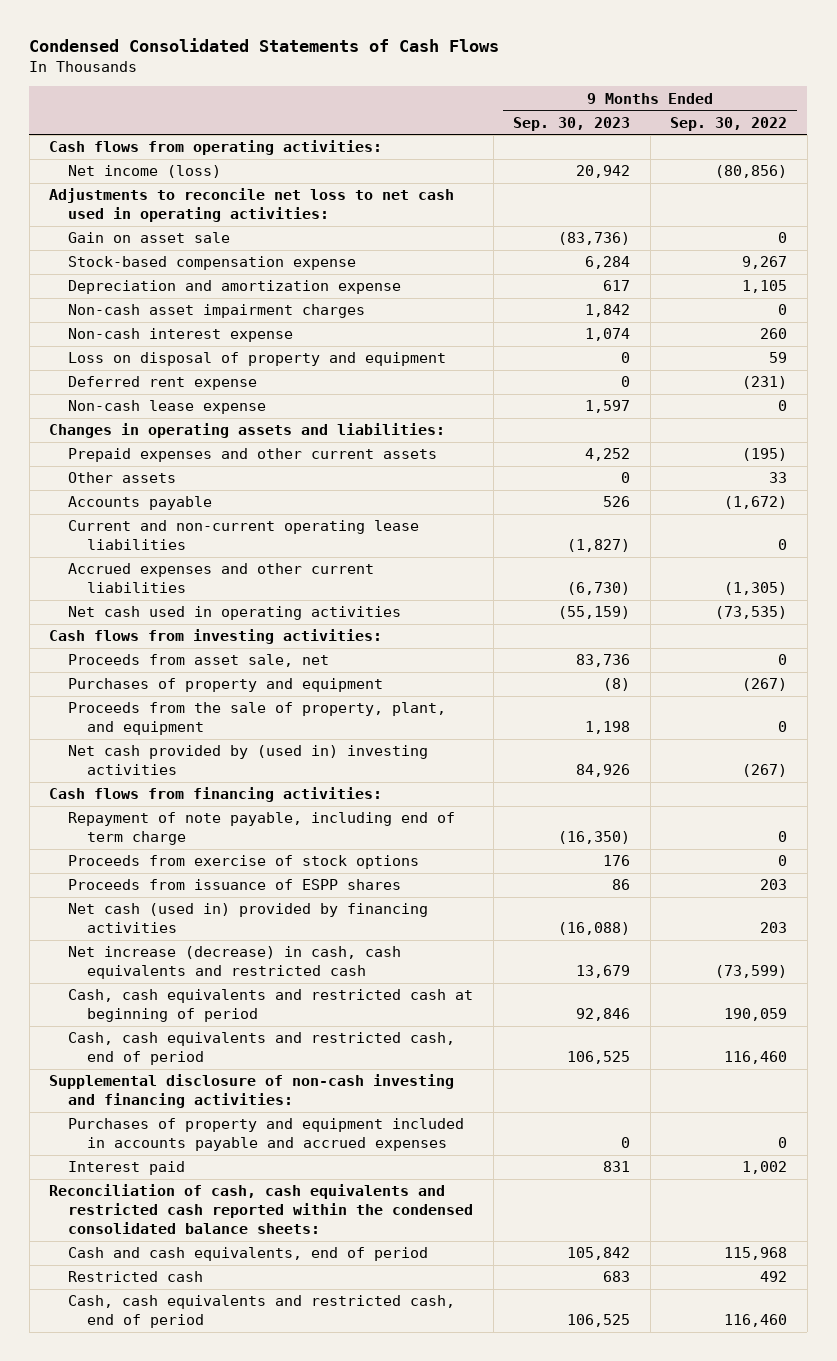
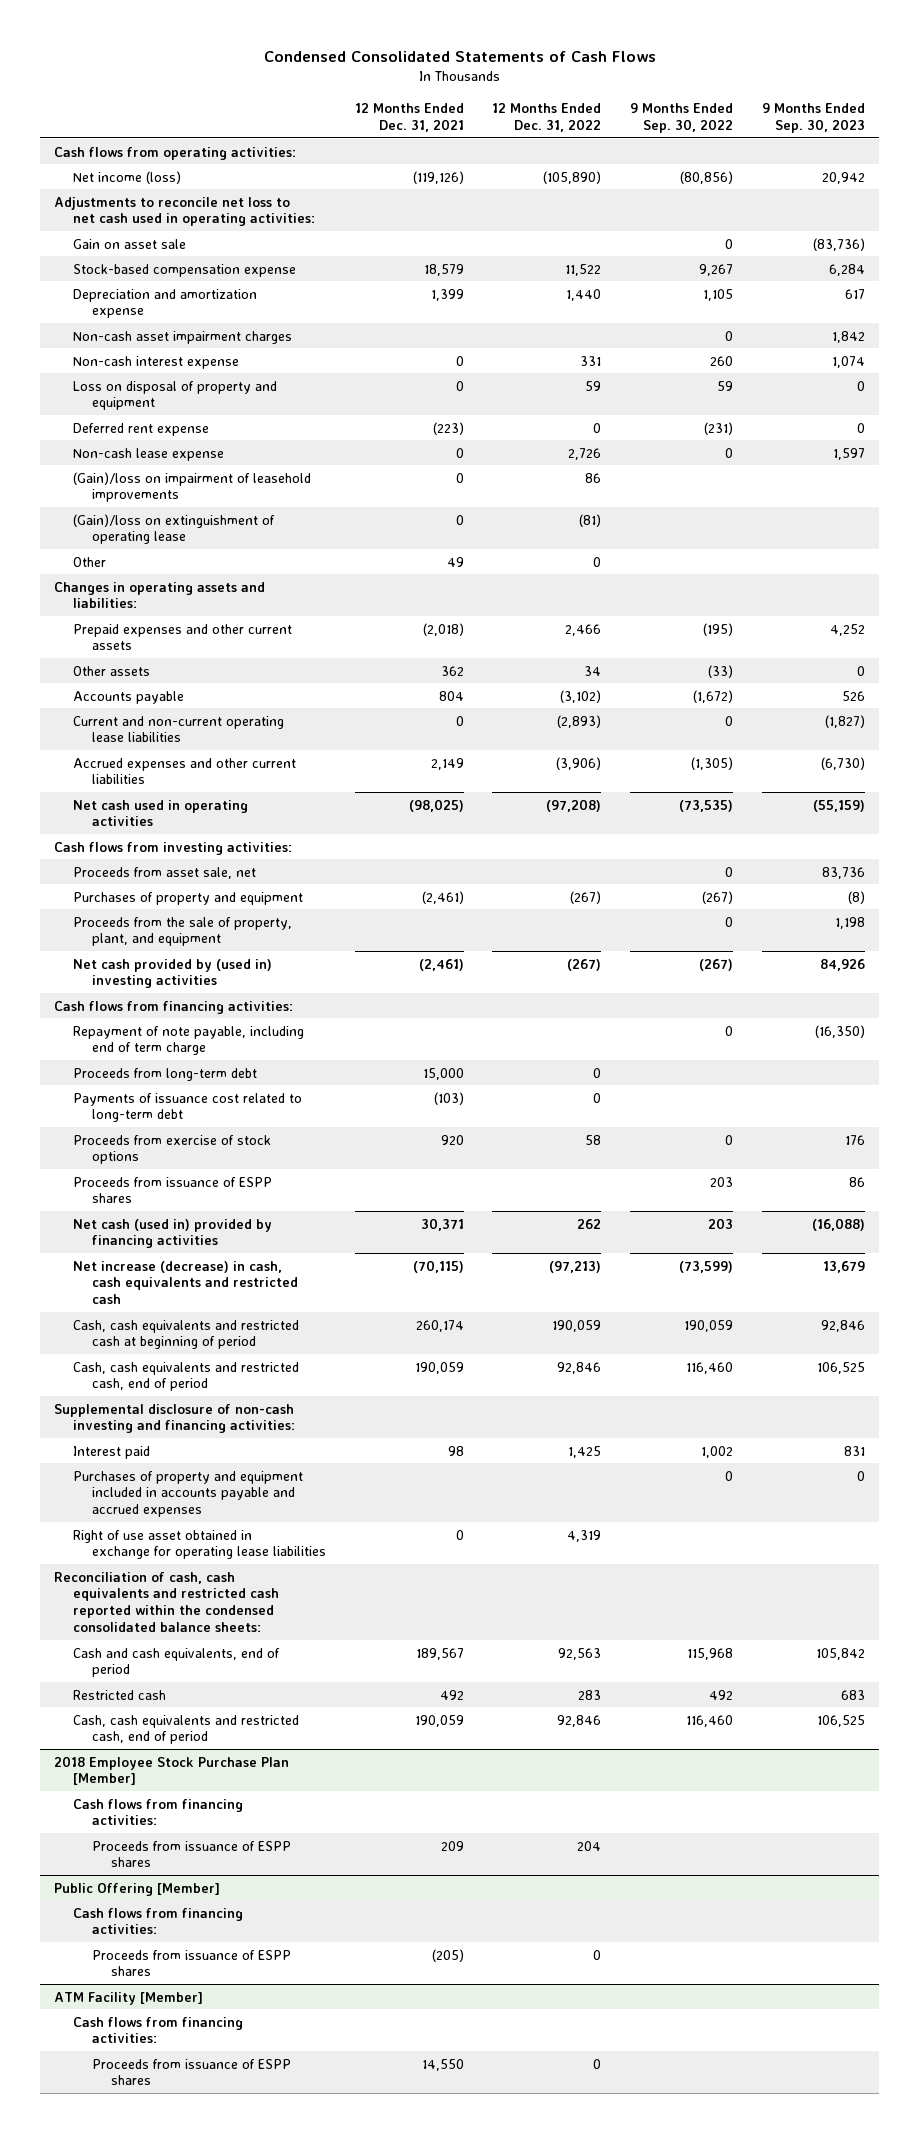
- | 9 Months Ended Sep. 30, 2023 | 9 Months Ended Sep. 30, 2022
+ | 12 Months Ended Dec. 31, 2021 | 12 Months Ended Dec. 31, 2022 | 9 Months Ended Sep. 30, 2022 | 9 Months Ended Sep. 30, 2023
+ (Gain)/loss on impairment of leasehold improvements | 0 | 86 | |
+ (Gain)/loss on extinguishment of operating lease | 0 | (81) | |
+ Other | 49 | 0 | |
- Other assets | 0 | 33
+ Other assets | 362 | 34 | (33) | 0
+ Proceeds from long-term debt | 15,000 | 0 | |
+ Payments of issuance cost related to long-term debt | (103) | 0 | |
moved down: Purchases of property and equipment included in accounts payable and accrued expenses | | | 0 | 0
+ Right of use asset obtained in exchange for operating lease liabilities | 0 | 4,319 | |
+ 2018 Employee Stock Purchase Plan [Member]
+ Cash flows from financing activities:
+ Proceeds from issuance of ESPP shares | 209 | 204 | |
+ Public Offering [Member]
+ Cash flows from financing activities:
+ Proceeds from issuance of ESPP shares | (205) | 0 | |
+ ATM Facility [Member]
+ Cash flows from financing activities:
+ Proceeds from issuance of ESPP shares | 14,550 | 0 | |

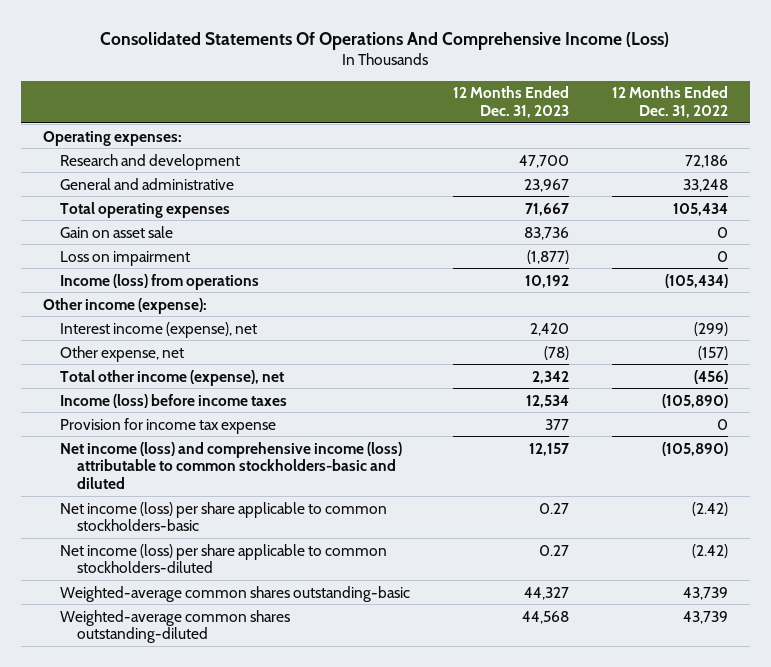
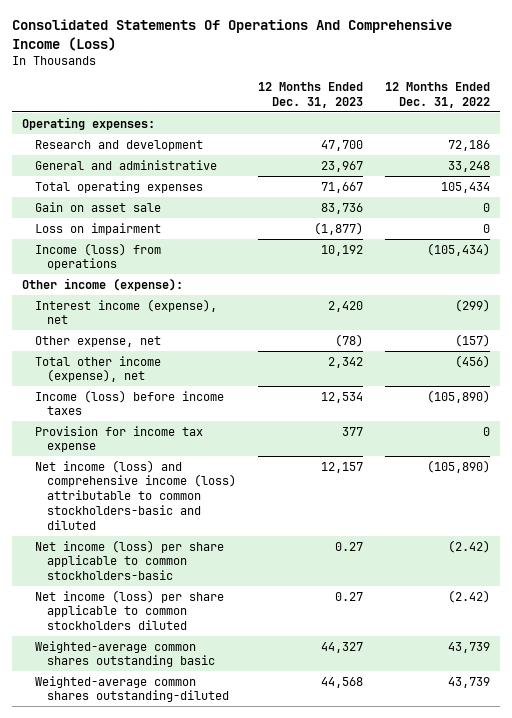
- Net income (loss) per share applicable to common stockholders-diluted | 0.27 | (2.42)
- Weighted-average common shares outstanding-basic | 44,327 | 43,739
+ Net income (loss) per share applicable to common stockholders diluted | 0.27 | (2.42)
+ Weighted-average common shares outstanding basic | 44,327 | 43,739

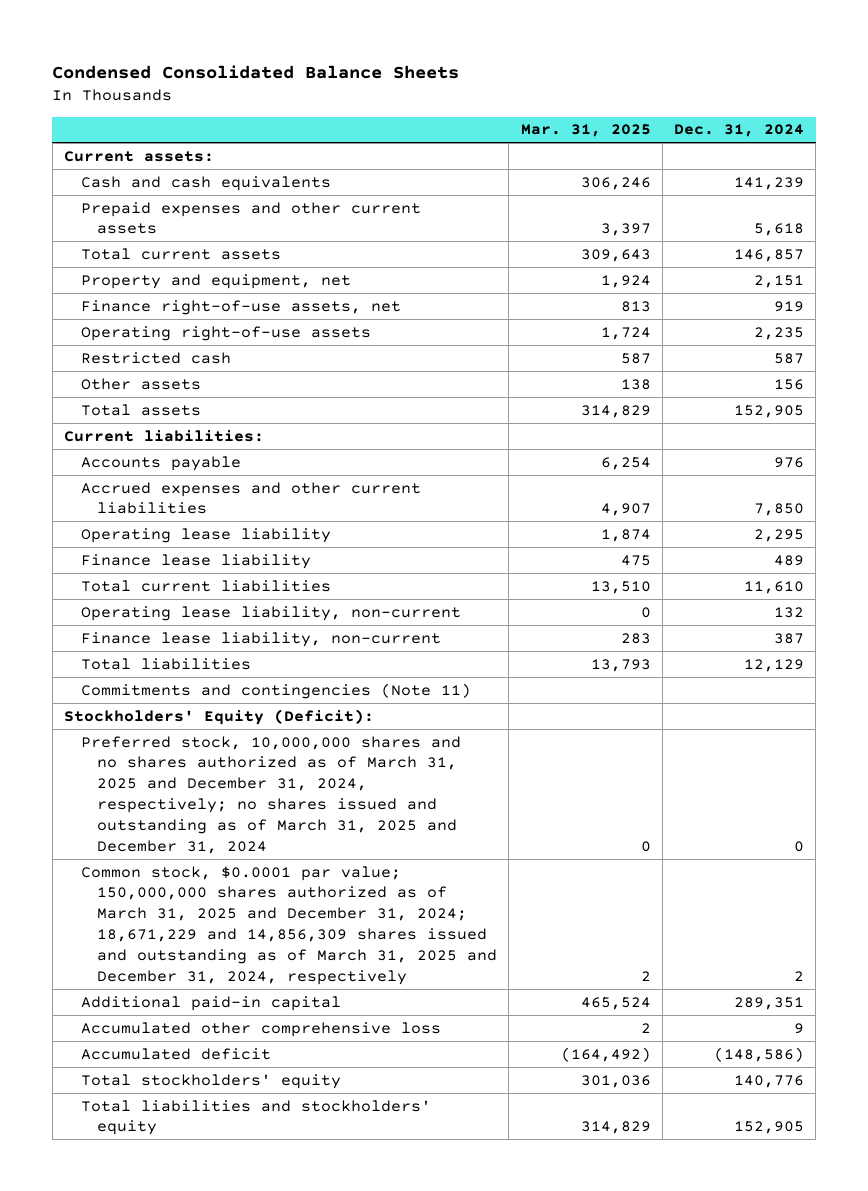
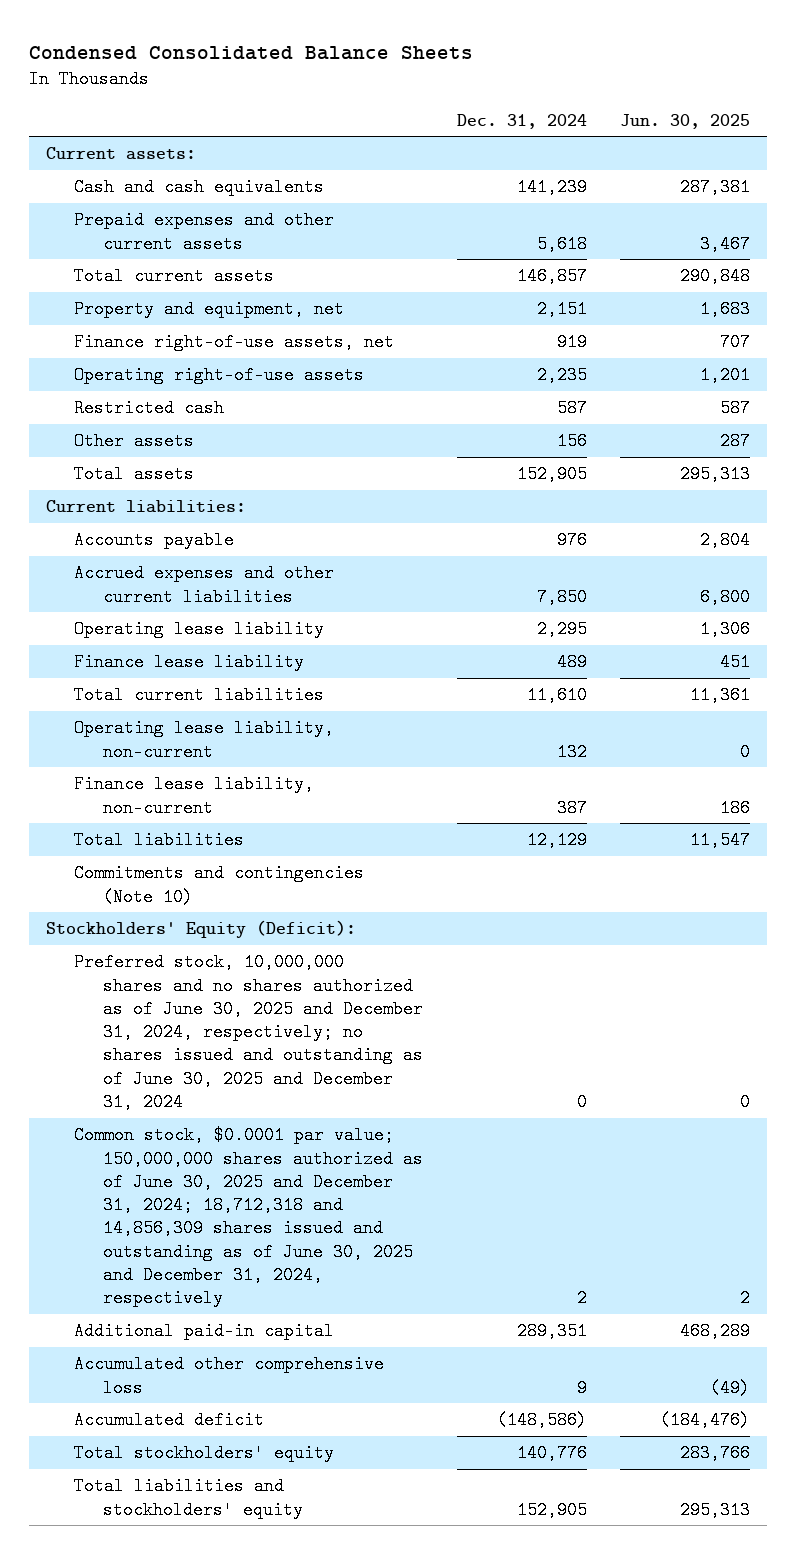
- | Mar. 31, 2025 | Dec. 31, 2024
+ | Dec. 31, 2024 | Jun. 30, 2025
- Commitments and contingencies (Note 11)
+ Commitments and contingencies (Note 10)
- Preferred stock, 10,000,000 shares and no shares authorized as of March 31, 2025 and December 31, 2024, respectively; no shares issued and outstanding as of March 31, 2025 and December 31, 2024 | 0 | 0
- Common stock, $0.0001 par value; 150,000,000 shares authorized as of March 31, 2025 and December 31, 2024; 18,671,229 and 14,856,309 shares issued and outstanding as of March 31, 2025 and December 31, 2024, respectively | 2 | 2
+ Preferred stock, 10,000,000 shares and no shares authorized as of June 30, 2025 and December 31, 2024, respectively; no shares issued and outstanding as of June 30, 2025 and December 31, 2024 | 0 | 0
+ Common stock, $0.0001 par value; 150,000,000 shares authorized as of June 30, 2025 and December 31, 2024; 18,712,318 and 14,856,309 shares issued and outstanding as of June 30, 2025 and December 31, 2024, respectively | 2 | 2

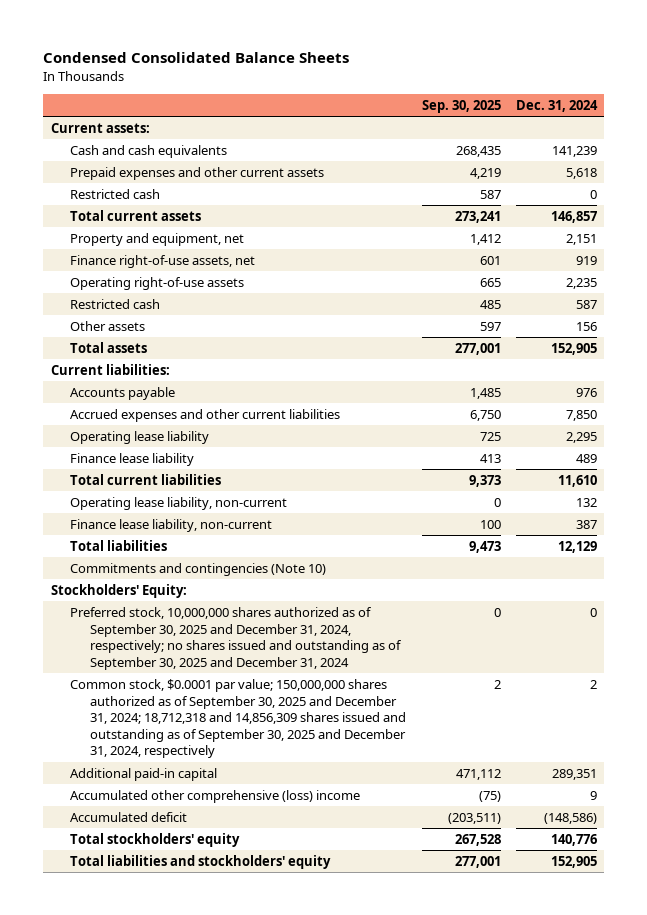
- | Dec. 31, 2024 | Jun. 30, 2025
+ | Sep. 30, 2025 | Dec. 31, 2024
+ Restricted cash | 587 | 0
- Stockholders' Equity (Deficit):
- Preferred stock, 10,000,000 shares and no shares authorized as of June 30, 2025 and December 31, 2024, respectively; no shares issued and outstanding as of June 30, 2025 and December 31, 2024 | 0 | 0
- Common stock, $0.0001 par value; 150,000,000 shares authorized as of June 30, 2025 and December 31, 2024; 18,712,318 and 14,856,309 shares issued and outstanding as of June 30, 2025 and December 31, 2024, respectively | 2 | 2
+ Stockholders' Equity:
+ Preferred stock, 10,000,000 shares authorized as of September 30, 2025 and December 31, 2024, respectively; no shares issued and outstanding as of September 30, 2025 and December 31, 2024 | 0 | 0
+ Common stock, $0.0001 par value; 150,000,000 shares authorized as of September 30, 2025 and December 31, 2024; 18,712,318 and 14,856,309 shares issued and outstanding as of September 30, 2025 and December 31, 2024, respectively | 2 | 2
- Accumulated other comprehensive loss | 9 | (49)
+ Accumulated other comprehensive (loss) income | (75) | 9

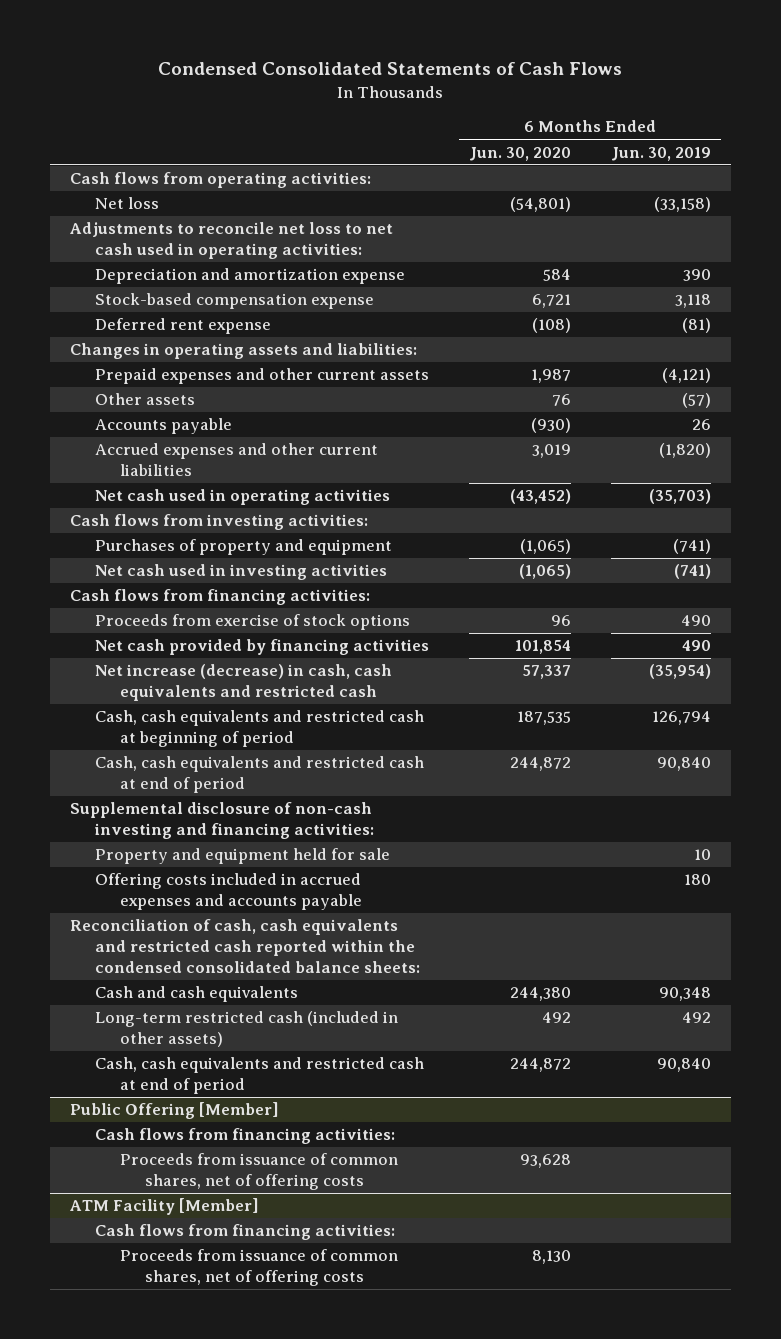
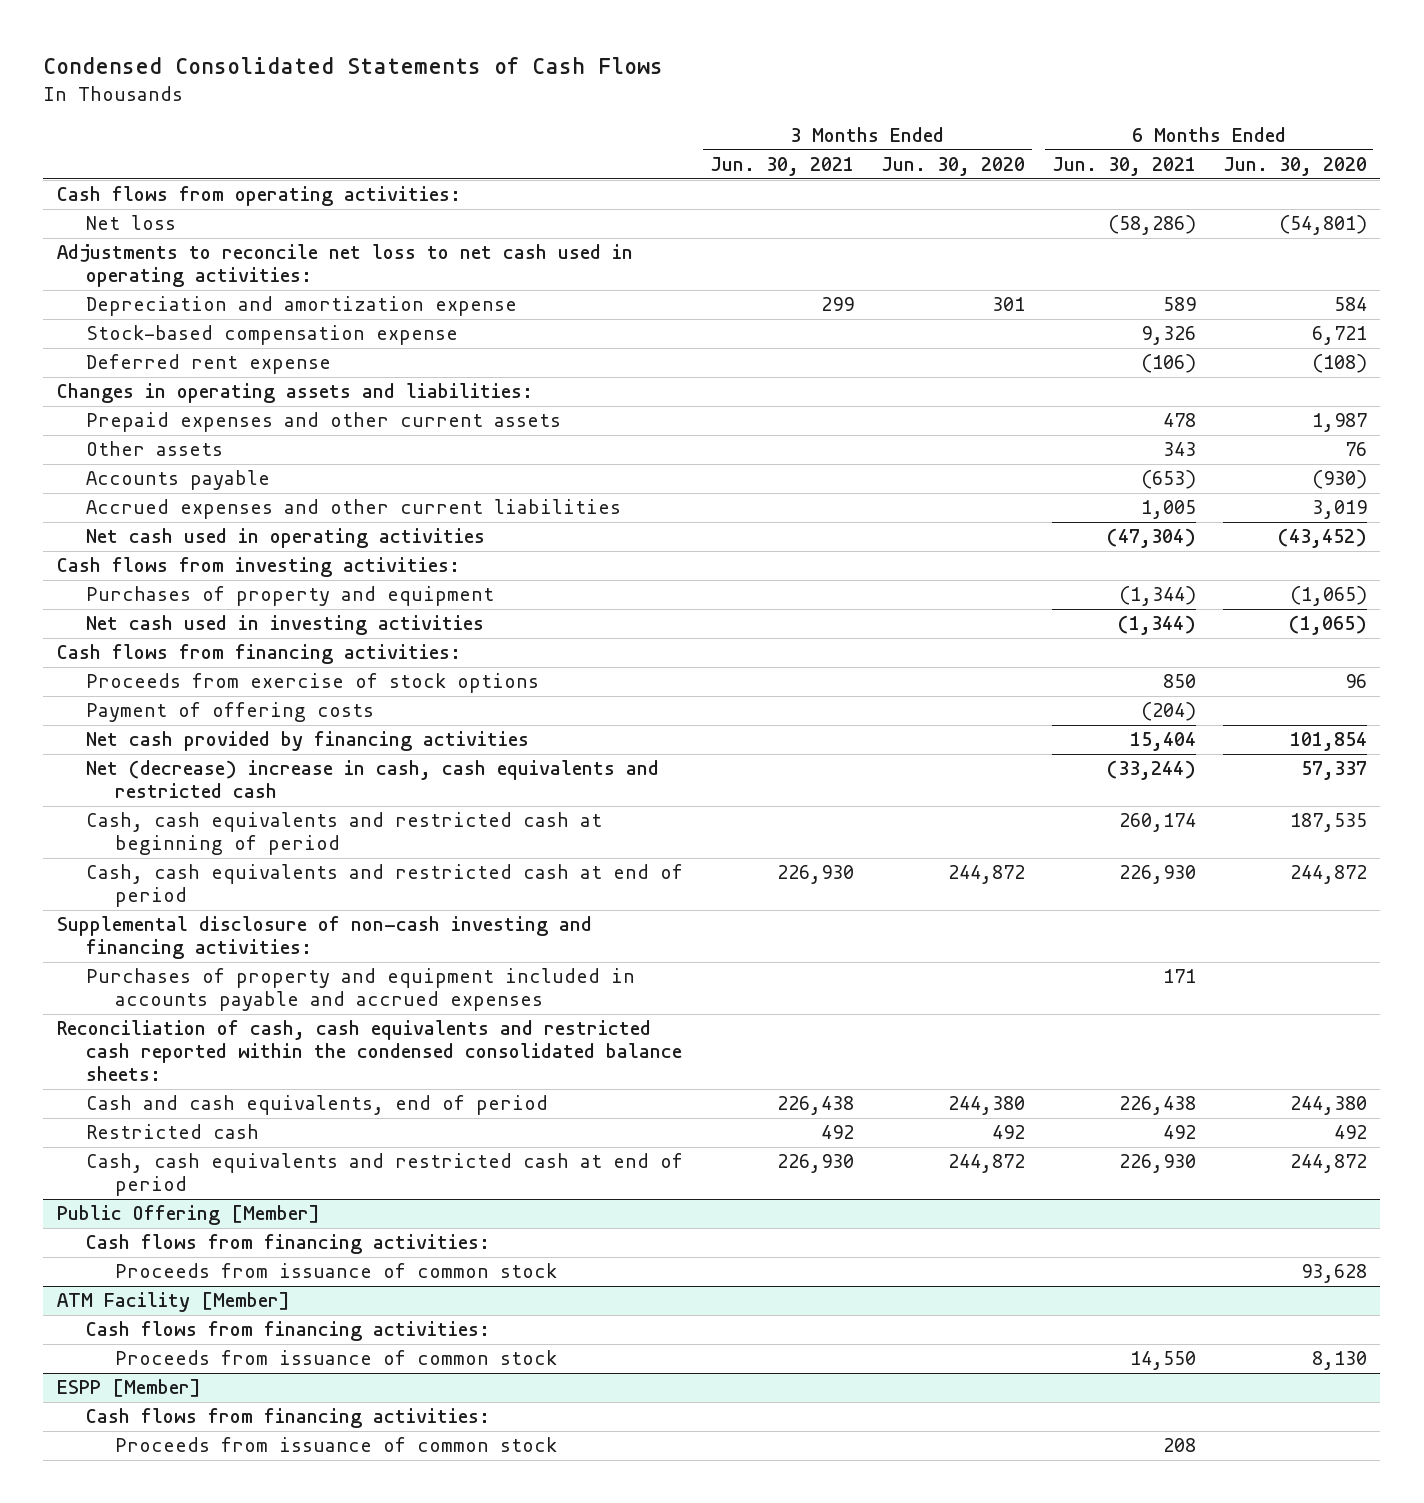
- | 6 Months Ended Jun. 30, 2020 | 6 Months Ended Jun. 30, 2019
+ | 3 Months Ended Jun. 30, 2021 | 3 Months Ended Jun. 30, 2020 | 6 Months Ended Jun. 30, 2021 | 6 Months Ended Jun. 30, 2020
+ Payment of offering costs | | | (204) |
- Net increase (decrease) in cash, cash equivalents and restricted cash | 57,337 | (35,954)
+ Net (decrease) increase in cash, cash equivalents and restricted cash | | | (33,244) | 57,337
- Property and equipment held for sale | | 10
- Offering costs included in accrued expenses and accounts payable | | 180
+ Purchases of property and equipment included in accounts payable and accrued expenses | | | 171 |
- Cash and cash equivalents | 244,380 | 90,348
- Long-term restricted cash (included in other assets) | 492 | 492
+ Cash and cash equivalents, end of period | 226,438 | 244,380 | 226,438 | 244,380
+ Restricted cash | 492 | 492 | 492 | 492
@ Public Offering [Member]
- Proceeds from issuance of common shares, net of offering costs | 93,628 |
+ Proceeds from issuance of common stock | | | | 93,628
@ ATM Facility [Member]
- Proceeds from issuance of common shares, net of offering costs | 8,130 |
+ Proceeds from issuance of common stock | | | 14,550 | 8,130
+ ESPP [Member]
+ Cash flows from financing activities:
+ Proceeds from issuance of common stock | | | 208 |

